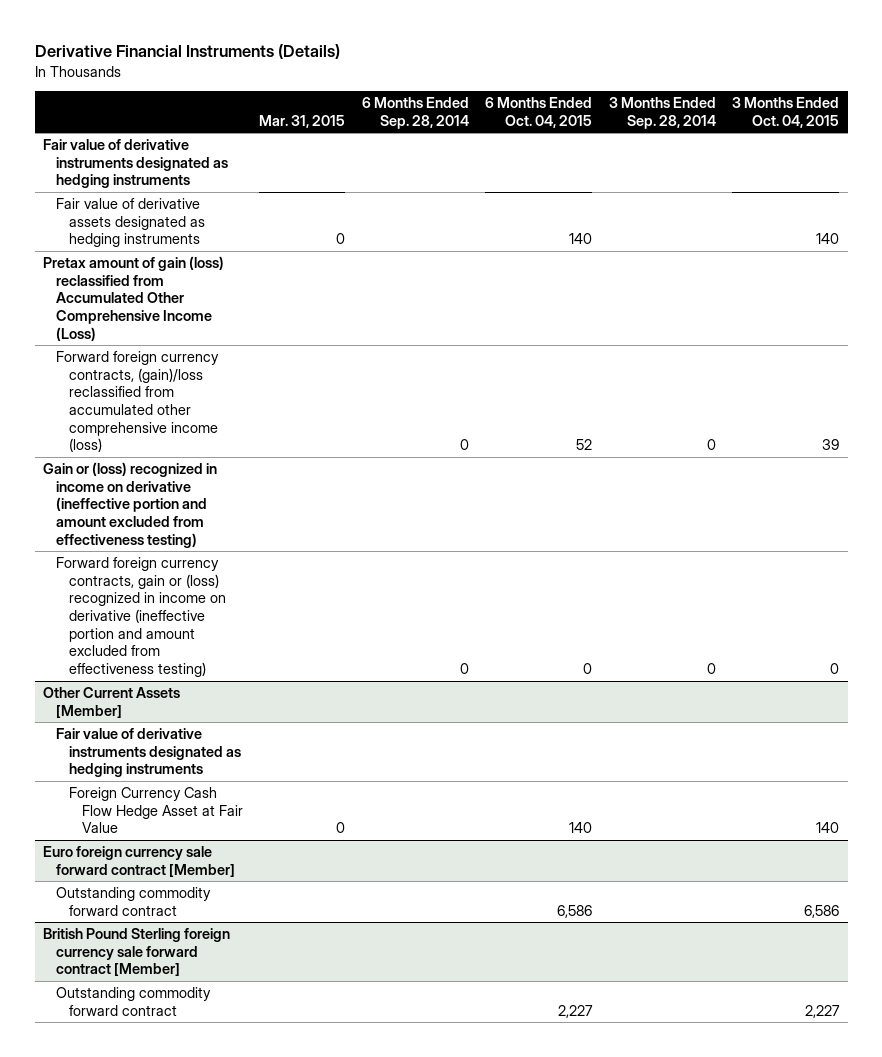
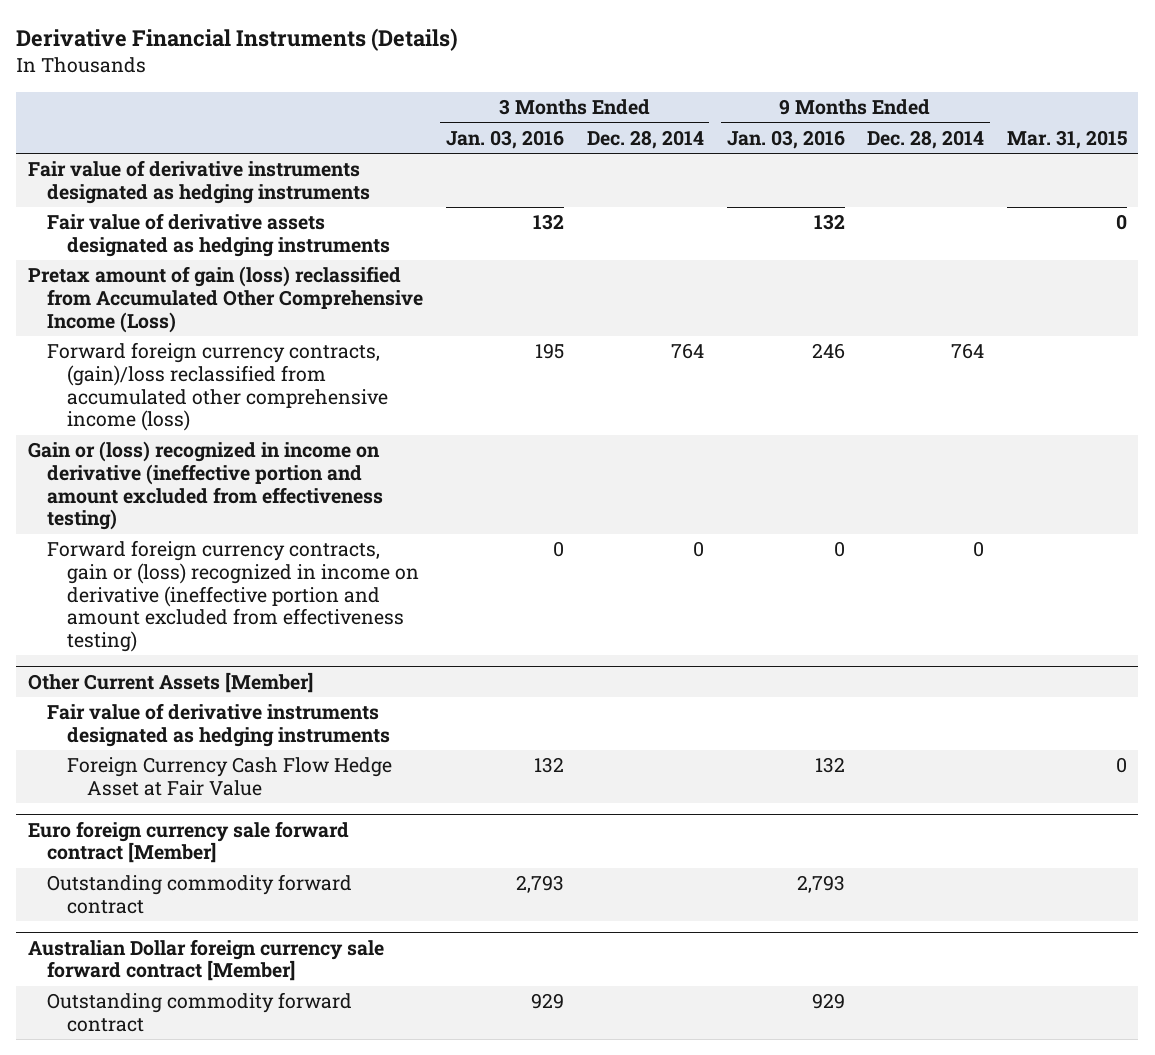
- | Mar. 31, 2015 | 6 Months Ended Sep. 28, 2014 | 6 Months Ended Oct. 04, 2015 | 3 Months Ended Sep. 28, 2014 | 3 Months Ended Oct. 04, 2015
+ | 3 Months Ended Jan. 03, 2016 | 3 Months Ended Dec. 28, 2014 | 9 Months Ended Jan. 03, 2016 | 9 Months Ended Dec. 28, 2014 | Mar. 31, 2015
- British Pound Sterling foreign currency sale forward contract [Member]
+ Australian Dollar foreign currency sale forward contract [Member]

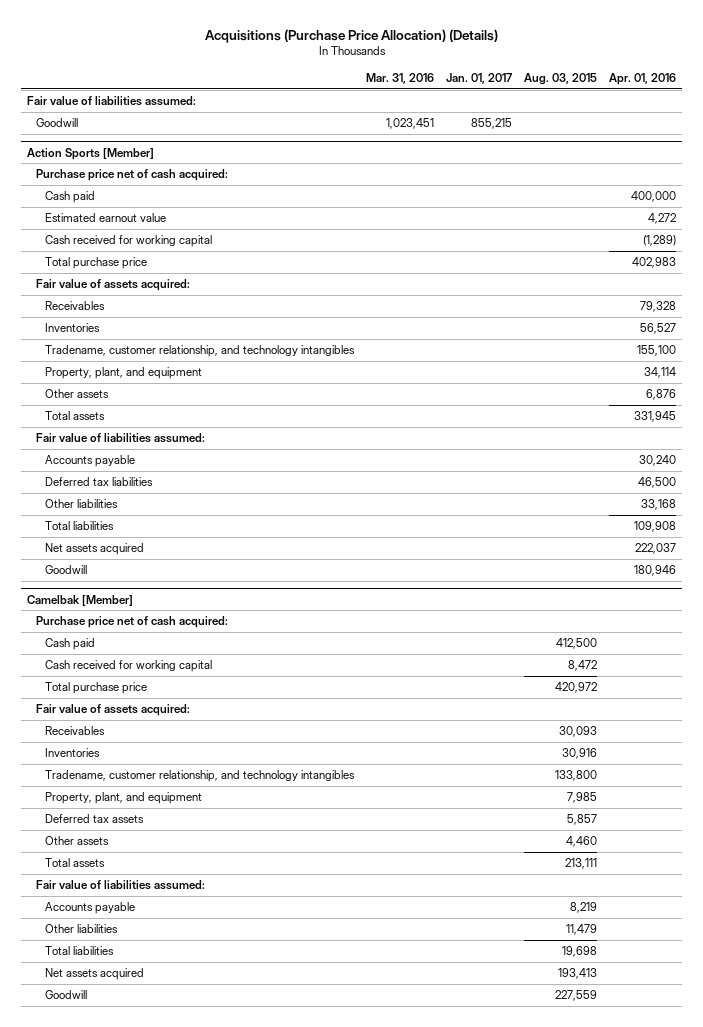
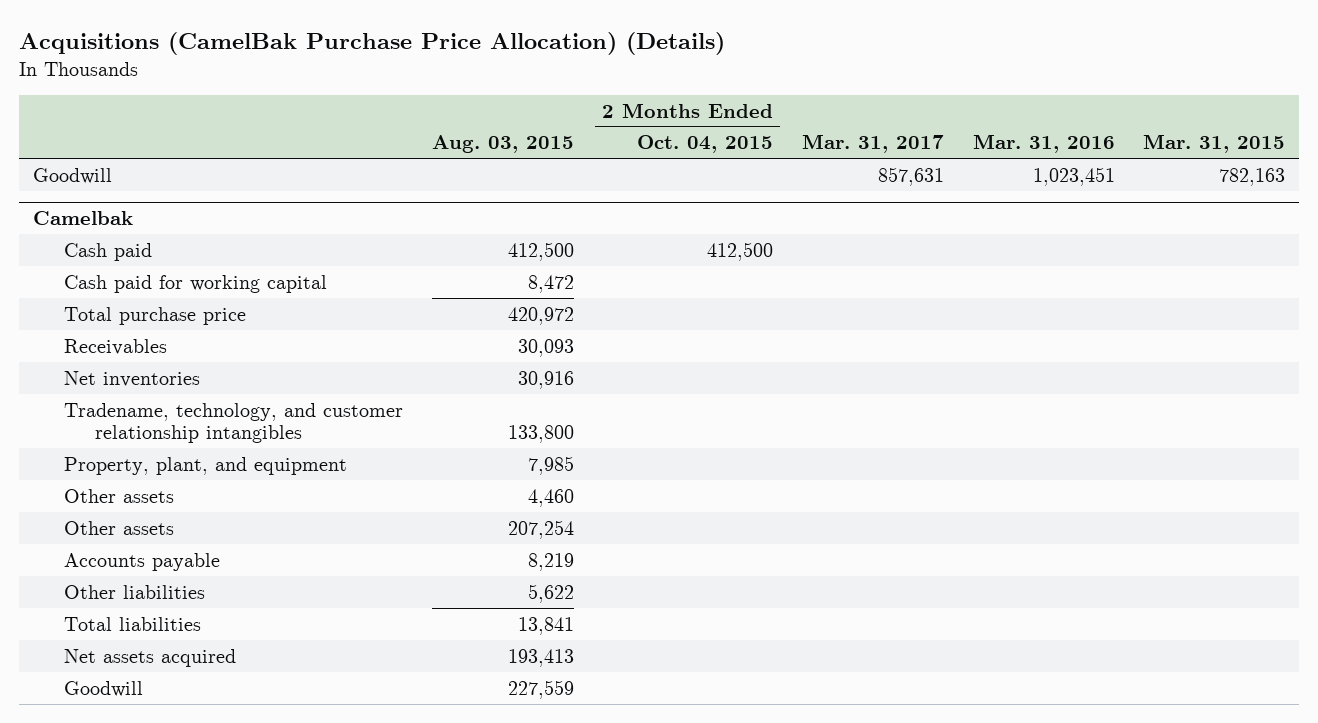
- Acquisitions (Purchase Price Allocation) (Details)
+ Acquisitions (CamelBak Purchase Price Allocation) (Details)
- | Mar. 31, 2016 | Jan. 01, 2017 | Aug. 03, 2015 | Apr. 01, 2016
+ | Aug. 03, 2015 | 2 Months Ended Oct. 04, 2015 | Mar. 31, 2017 | Mar. 31, 2016 | Mar. 31, 2015
- Fair value of liabilities assumed:
- Action Sports [Member]
- Purchase price net of cash acquired:
- Cash paid | | | | 400,000
- Estimated earnout value | | | | 4,272
- Cash received for working capital | | | | (1,289)
- Total purchase price | | | | 402,983
- Fair value of assets acquired:
- Receivables | | | | 79,328
- Inventories | | | | 56,527
- Tradename, customer relationship, and technology intangibles | | | | 155,100
- Property, plant, and equipment | | | | 34,114
- Other assets | | | | 6,876
- Total assets | | | | 331,945
- Fair value of liabilities assumed:
- Accounts payable | | | | 30,240
- Deferred tax liabilities | | | | 46,500
- Other liabilities | | | | 33,168
- Total liabilities | | | | 109,908
- Net assets acquired | | | | 222,037
- Goodwill | | | | 180,946
- Camelbak [Member]
- Purchase price net of cash acquired:
+ Camelbak
- Cash received for working capital | | | 8,472 |
+ Cash paid for working capital | 8,472 | | | |
- Fair value of assets acquired:
- Inventories | | | 30,916 |
- Tradename, customer relationship, and technology intangibles | | | 133,800 |
+ Net inventories | 30,916 | | | |
+ Tradename, technology, and customer relationship intangibles | 133,800 | | | |
- Deferred tax assets | | | 5,857 |
- Total assets | | | 213,111 |
- Fair value of liabilities assumed:
+ Other assets | 207,254 | | | |
- Other liabilities | | | 11,479 |
- Total liabilities | | | 19,698 |
+ Other liabilities | 5,622 | | | |
+ Total liabilities | 13,841 | | | |

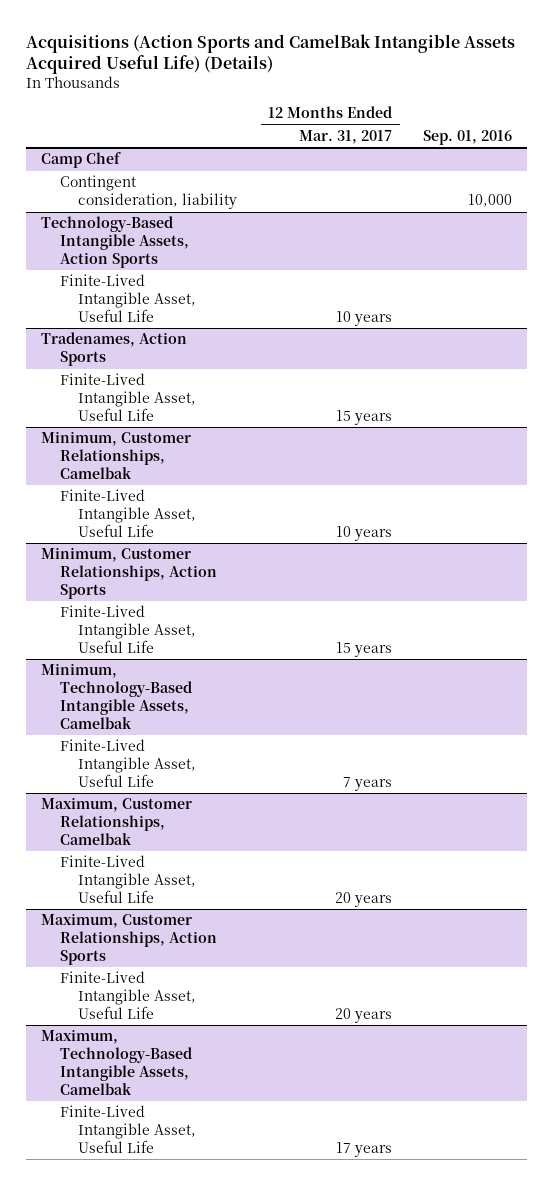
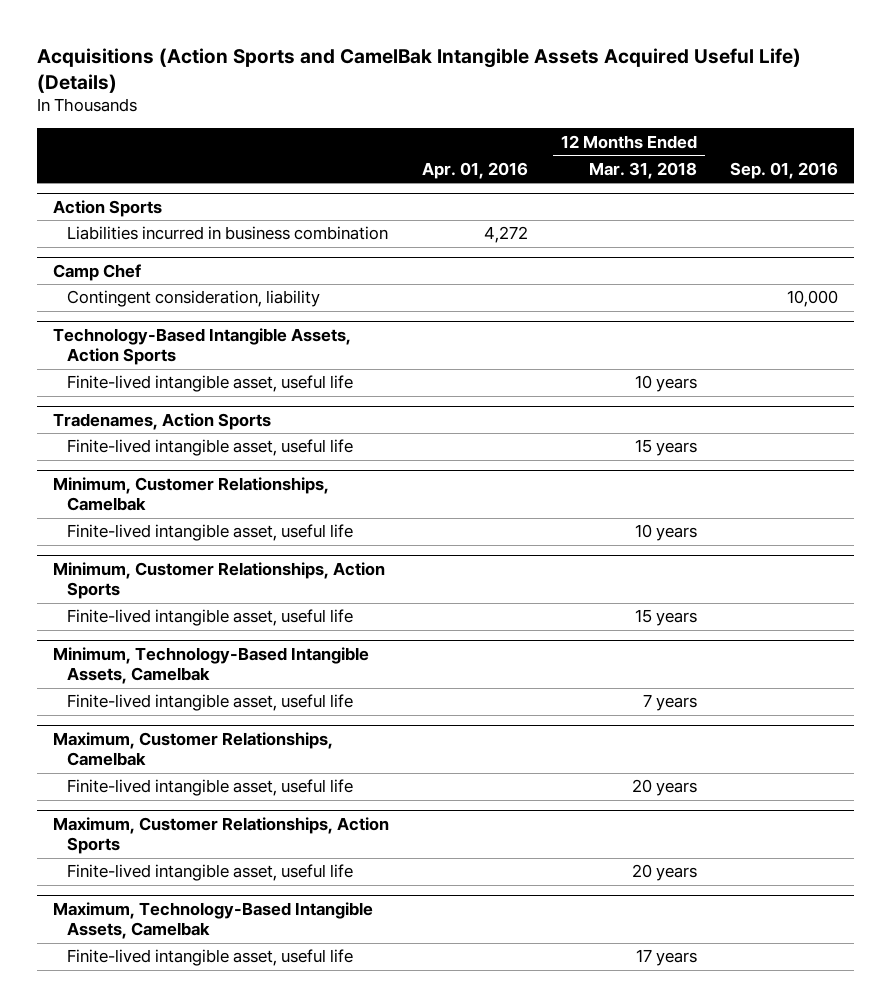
- | 12 Months Ended Mar. 31, 2017 | Sep. 01, 2016
+ | Apr. 01, 2016 | 12 Months Ended Mar. 31, 2018 | Sep. 01, 2016
+ Action Sports
+ Liabilities incurred in business combination | 4,272 | |
@ Technology-Based Intangible Assets, Action Sports
- Finite-Lived Intangible Asset, Useful Life | 10 years |
+ Finite-lived intangible asset, useful life | | 10 years |
@ Tradenames, Action Sports
- Finite-Lived Intangible Asset, Useful Life | 15 years |
+ Finite-lived intangible asset, useful life | | 15 years |
@ Minimum, Customer Relationships, Camelbak
- Finite-Lived Intangible Asset, Useful Life | 10 years |
+ Finite-lived intangible asset, useful life | | 10 years |
@ Minimum, Customer Relationships, Action Sports
- Finite-Lived Intangible Asset, Useful Life | 15 years |
+ Finite-lived intangible asset, useful life | | 15 years |
@ Minimum, Technology-Based Intangible Assets, Camelbak
- Finite-Lived Intangible Asset, Useful Life | 7 years |
+ Finite-lived intangible asset, useful life | | 7 years |
@ Maximum, Customer Relationships, Camelbak
- Finite-Lived Intangible Asset, Useful Life | 20 years |
+ Finite-lived intangible asset, useful life | | 20 years |
@ Maximum, Customer Relationships, Action Sports
- Finite-Lived Intangible Asset, Useful Life | 20 years |
+ Finite-lived intangible asset, useful life | | 20 years |
@ Maximum, Technology-Based Intangible Assets, Camelbak
- Finite-Lived Intangible Asset, Useful Life | 17 years |
+ Finite-lived intangible asset, useful life | | 17 years |

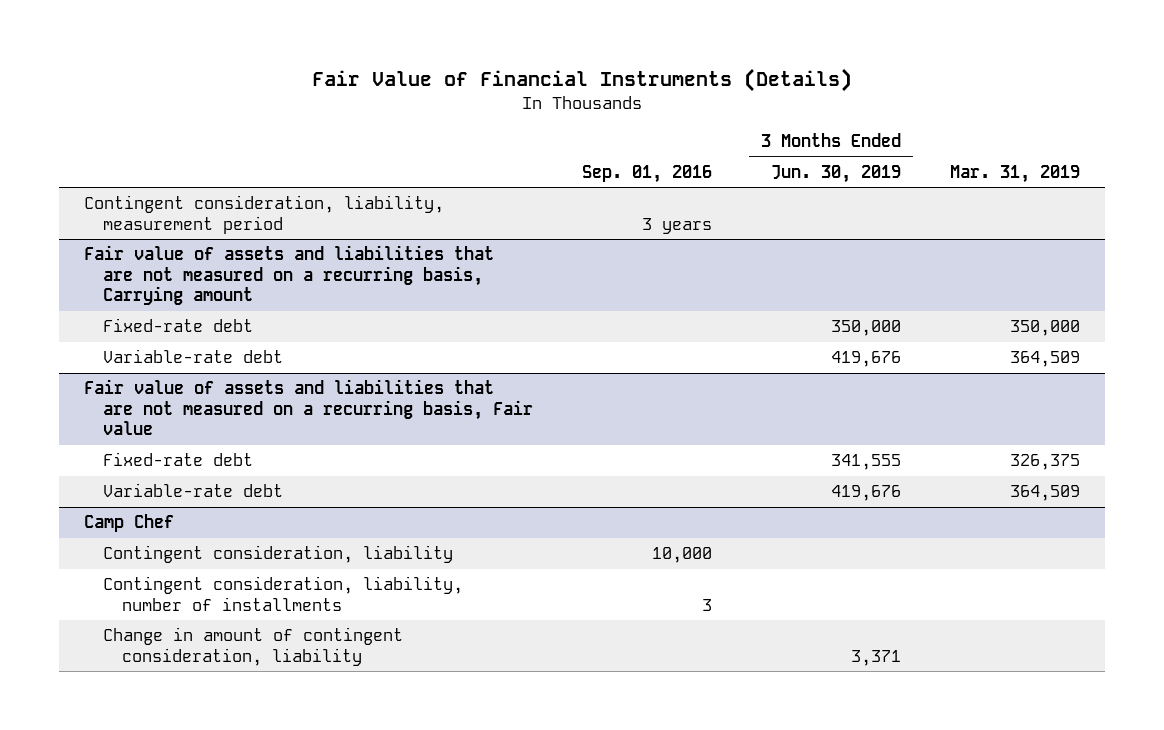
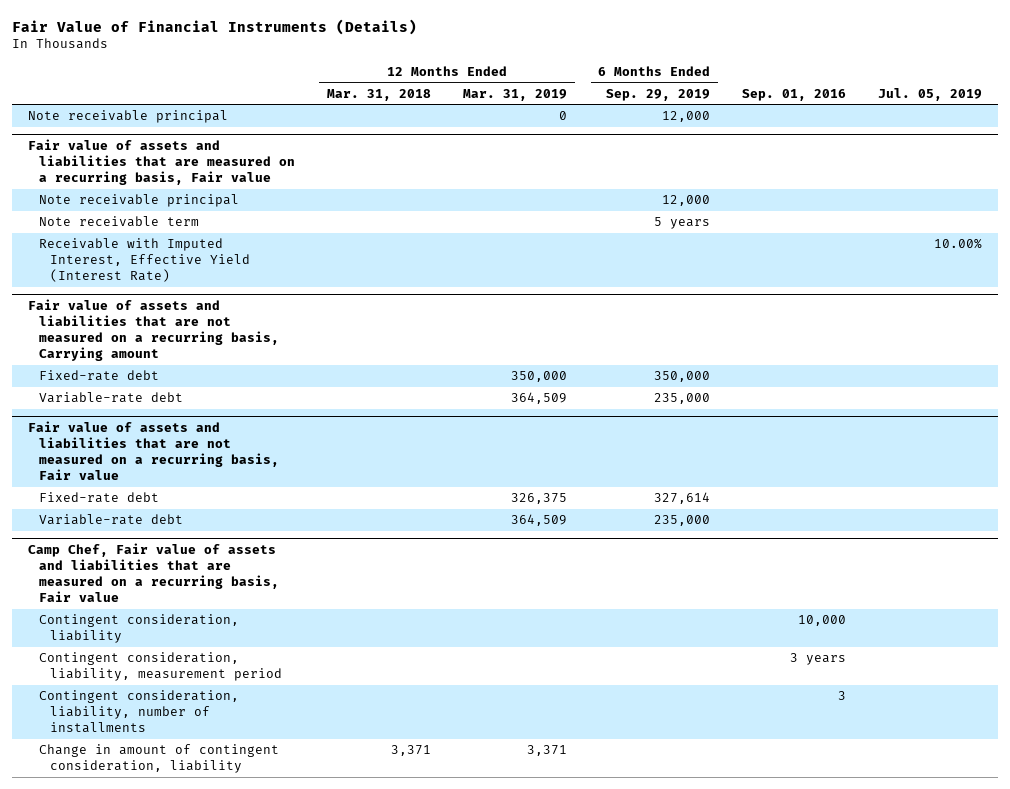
- | Sep. 01, 2016 | 3 Months Ended Jun. 30, 2019 | Mar. 31, 2019
+ | 12 Months Ended Mar. 31, 2018 | 12 Months Ended Mar. 31, 2019 | 6 Months Ended Sep. 29, 2019 | Sep. 01, 2016 | Jul. 05, 2019
- Contingent consideration, liability, measurement period | 3 years | |
+ Note receivable principal | | 0 | 12,000 | |
+ Fair value of assets and liabilities that are measured on a recurring basis, Fair value
+ Note receivable principal | | | 12,000 | |
+ Note receivable term | | | 5 years | |
+ Receivable with Imputed Interest, Effective Yield (Interest Rate) | | | | | 10.00%
- Camp Chef
+ Camp Chef, Fair value of assets and liabilities that are measured on a recurring basis, Fair value
+ Contingent consideration, liability, measurement period | | | | 3 years |

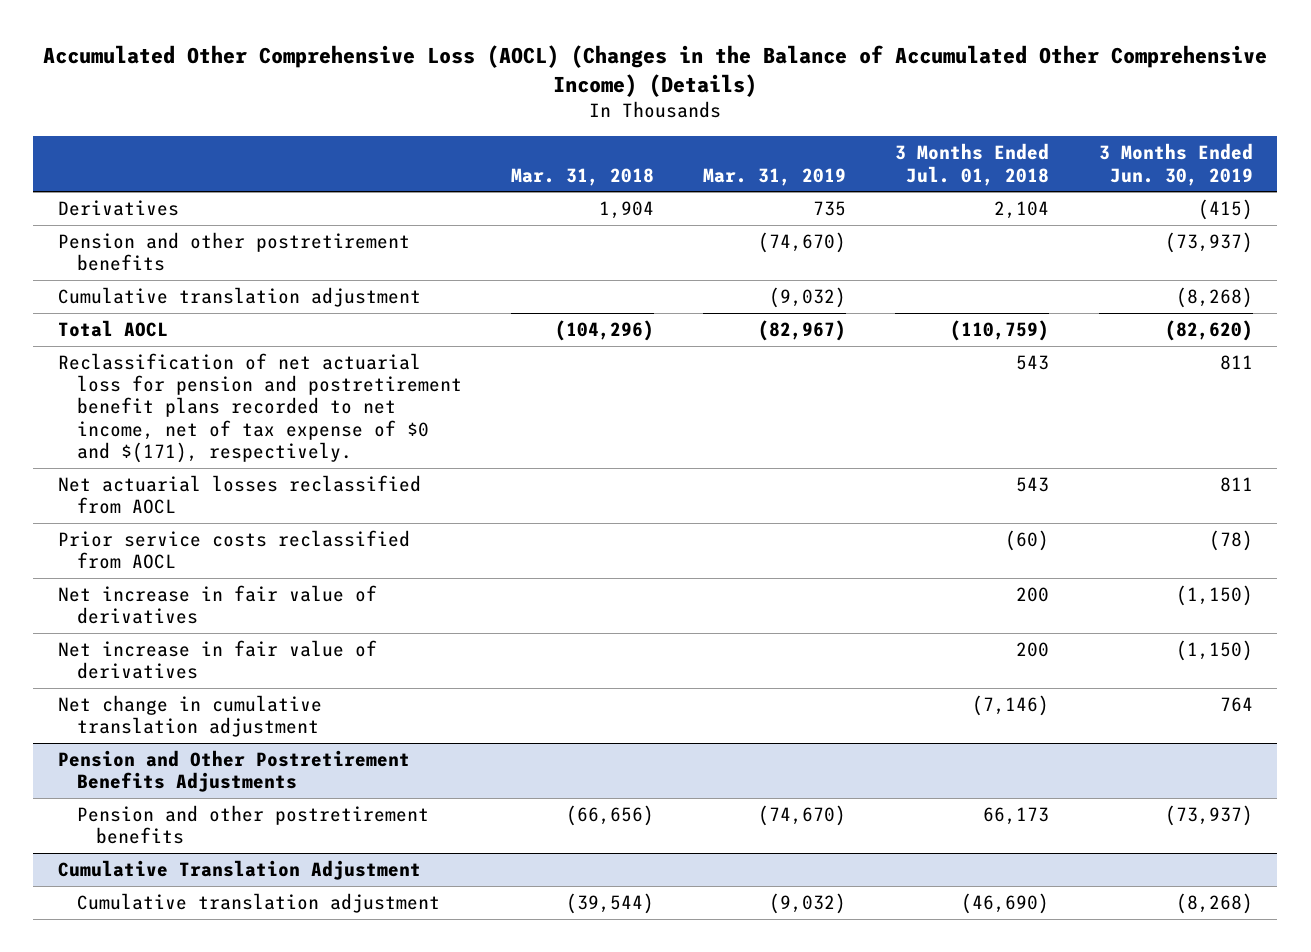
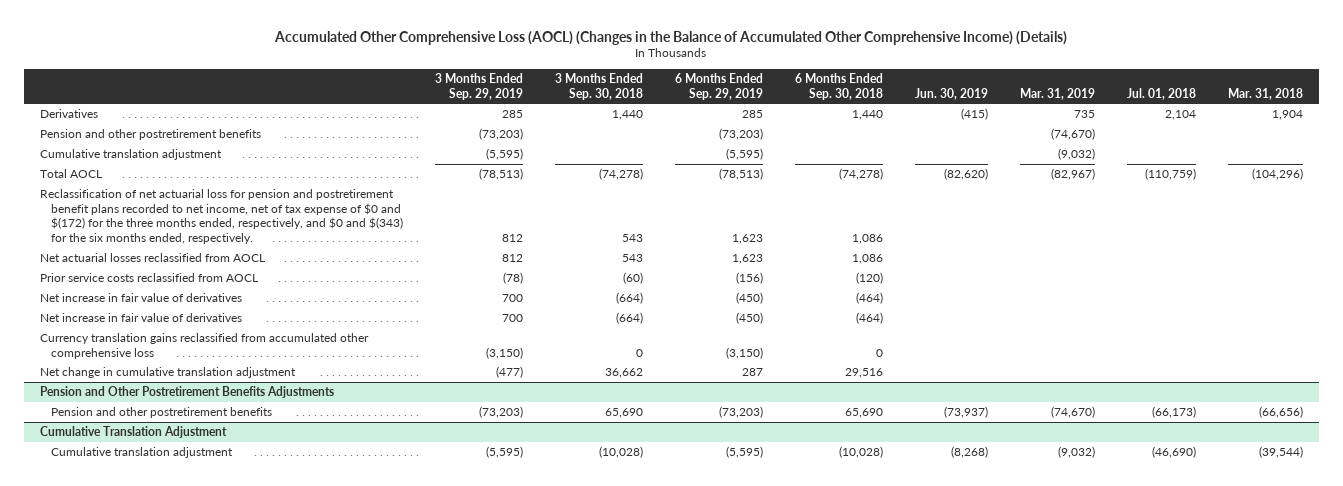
- | Mar. 31, 2018 | Mar. 31, 2019 | 3 Months Ended Jul. 01, 2018 | 3 Months Ended Jun. 30, 2019
+ | 3 Months Ended Sep. 29, 2019 | 3 Months Ended Sep. 30, 2018 | 6 Months Ended Sep. 29, 2019 | 6 Months Ended Sep. 30, 2018 | Jun. 30, 2019 | Mar. 31, 2019 | Jul. 01, 2018 | Mar. 31, 2018
- Reclassification of net actuarial loss for pension and postretirement benefit plans recorded to net income, net of tax expense of $0 and $(171), respectively. | | | 543 | 811
+ Reclassification of net actuarial loss for pension and postretirement benefit plans recorded to net income, net of tax expense of $0 and $(172) for the three months ended, respectively, and $0 and $(343) for the six months ended, respectively. | 812 | 543 | 1,623 | 1,086 | | | |
+ Currency translation gains reclassified from accumulated other comprehensive loss | (3,150) | 0 | (3,150) | 0 | | | |

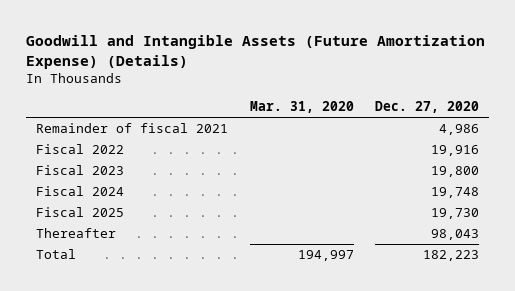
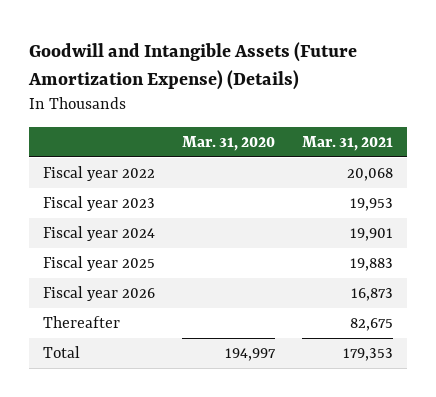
- | Mar. 31, 2020 | Dec. 27, 2020
+ | Mar. 31, 2020 | Mar. 31, 2021
- Remainder of fiscal 2021 | | 4,986
- Fiscal 2022 | | 19,916
- Fiscal 2023 | | 19,800
- Fiscal 2024 | | 19,748
- Fiscal 2025 | | 19,730
+ Fiscal year 2022 | | 20,068
+ Fiscal year 2023 | | 19,953
+ Fiscal year 2024 | | 19,901
+ Fiscal year 2025 | | 19,883
+ Fiscal year 2026 | | 16,873

